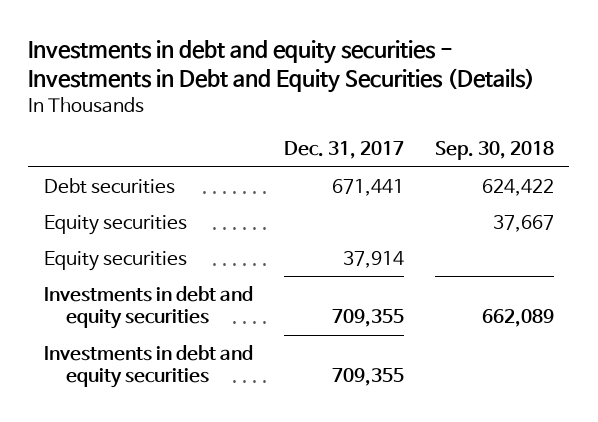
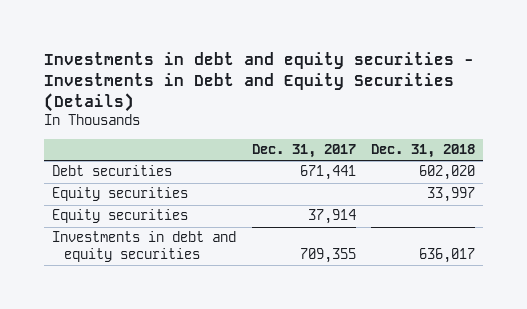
- | Dec. 31, 2017 | Sep. 30, 2018
+ | Dec. 31, 2017 | Dec. 31, 2018
- Investments in debt and equity securities | 709,355 |

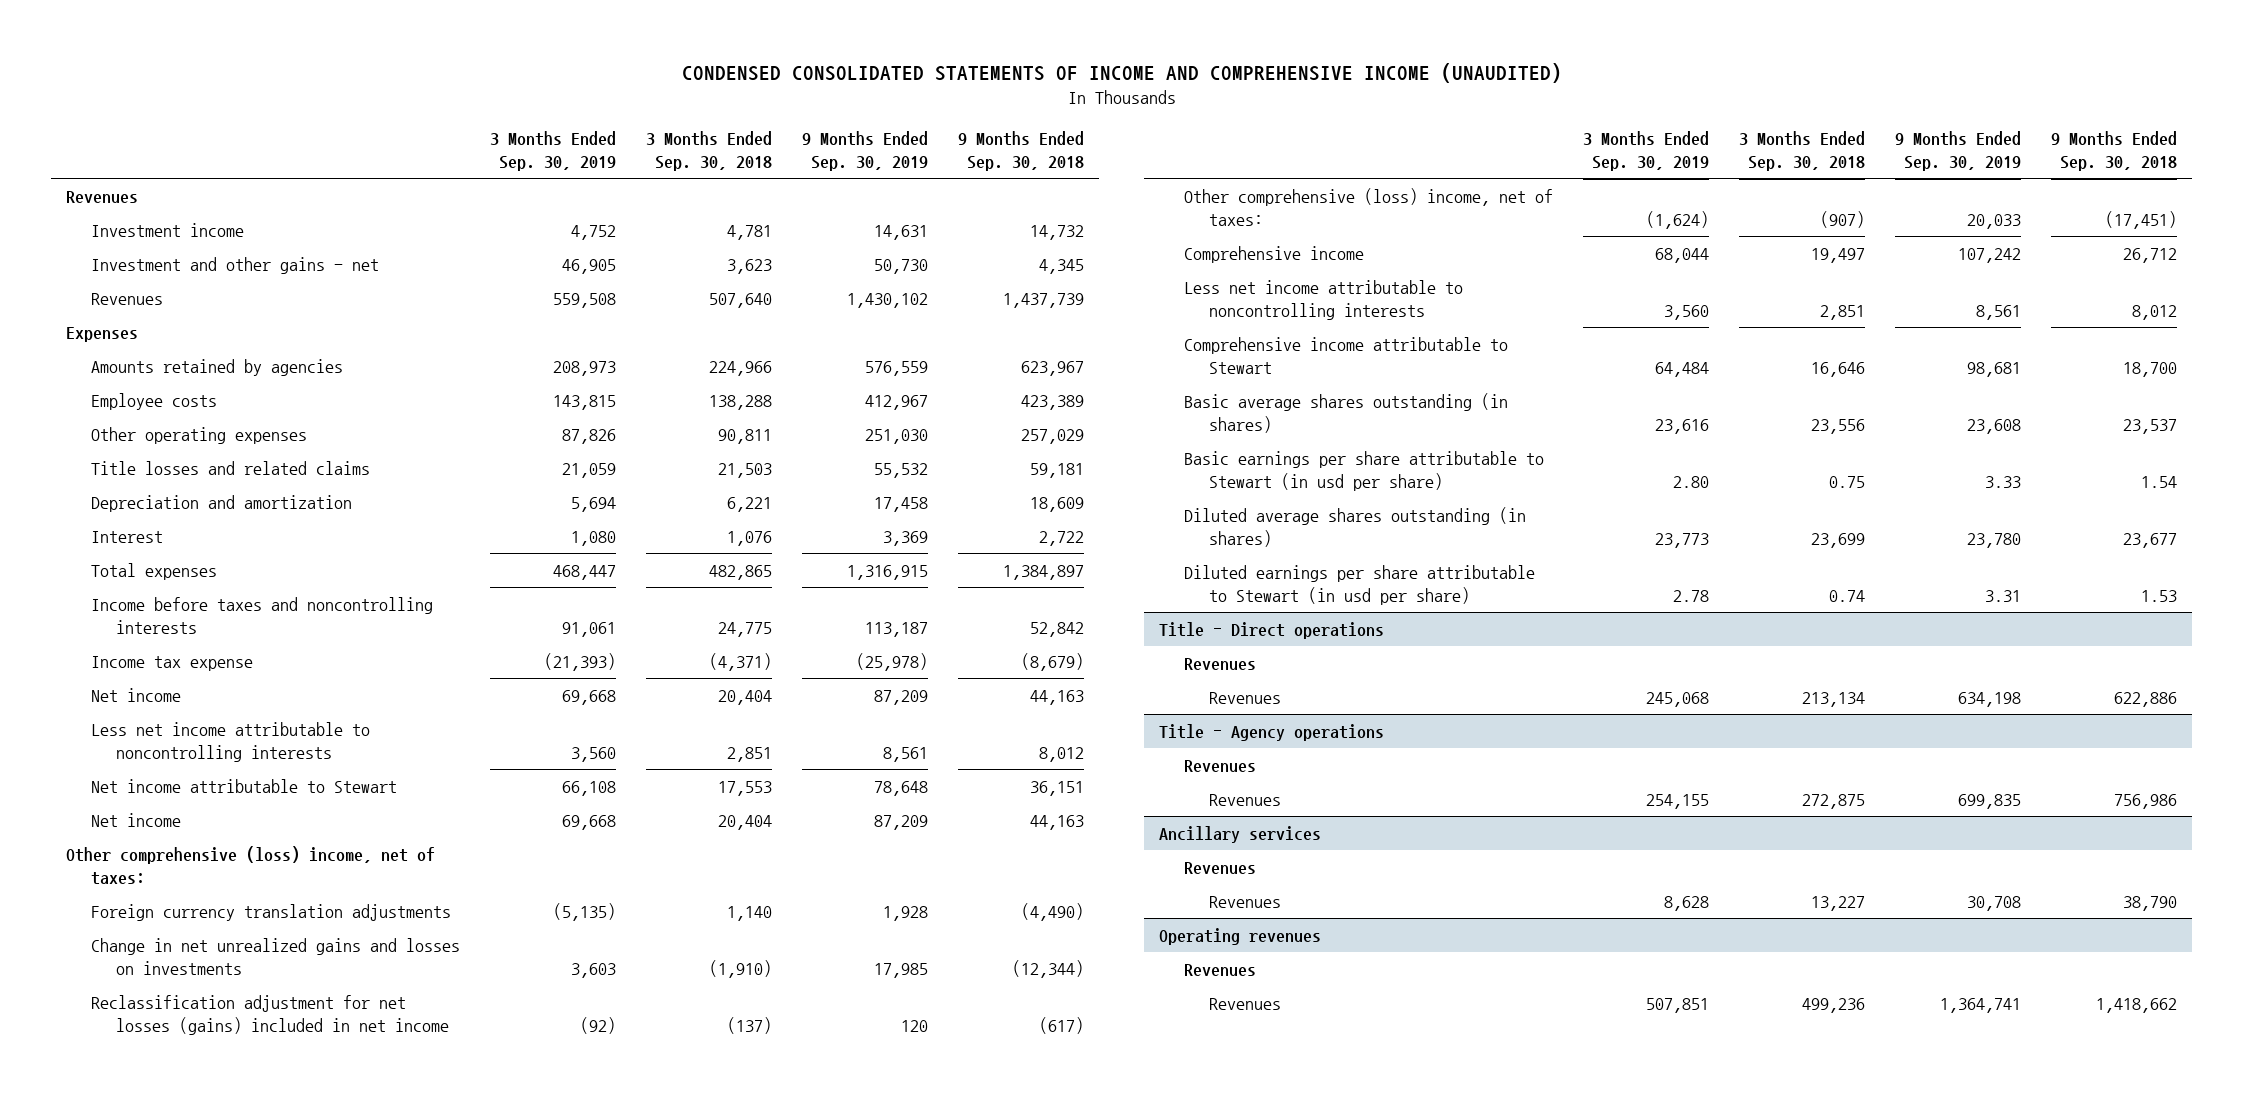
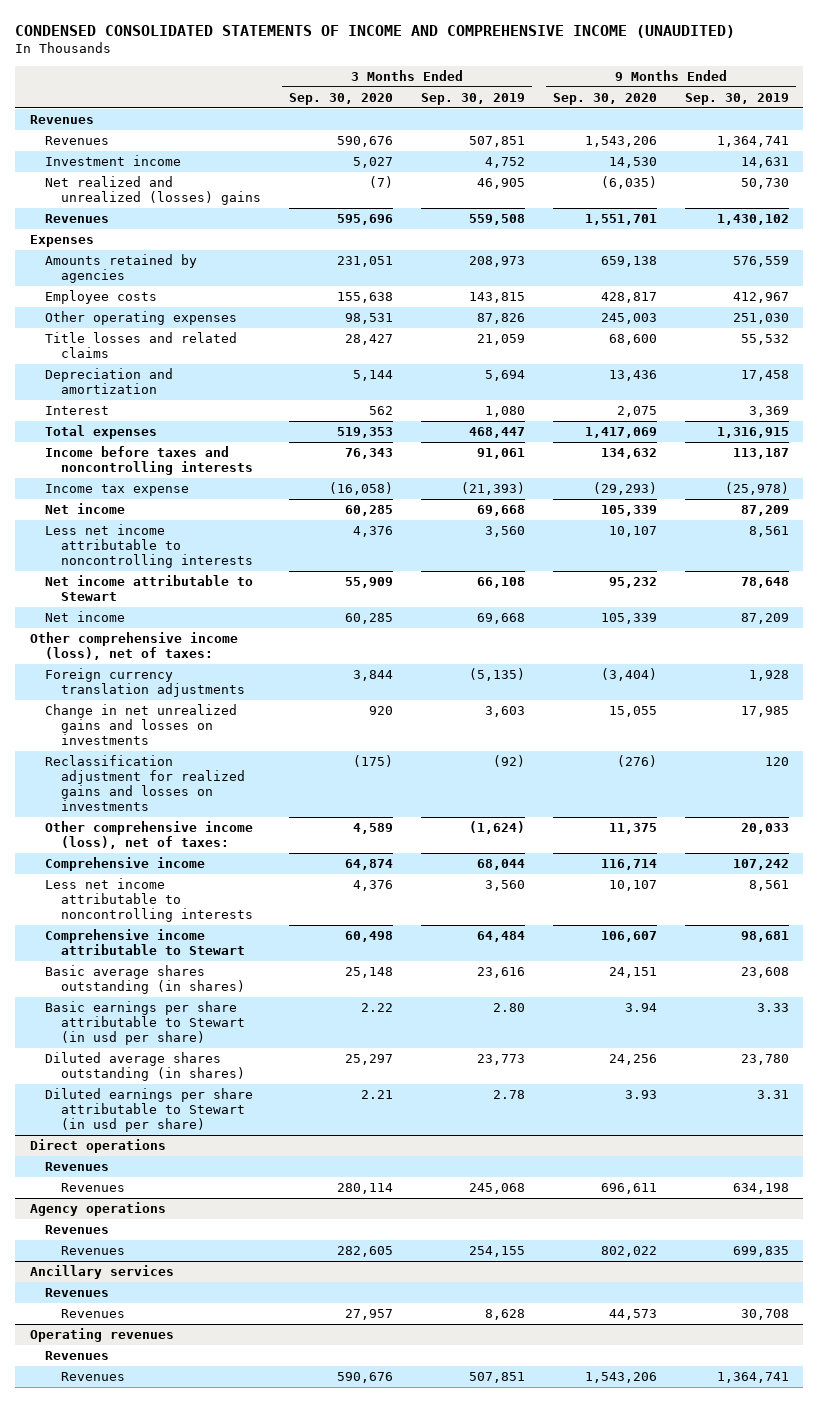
- | 3 Months Ended Sep. 30, 2019 | 3 Months Ended Sep. 30, 2018 | 9 Months Ended Sep. 30, 2019 | 9 Months Ended Sep. 30, 2018
+ | 3 Months Ended Sep. 30, 2020 | 3 Months Ended Sep. 30, 2019 | 9 Months Ended Sep. 30, 2020 | 9 Months Ended Sep. 30, 2019
+ Revenues | 590,676 | 507,851 | 1,543,206 | 1,364,741
- Investment and other gains - net | 46,905 | 3,623 | 50,730 | 4,345
+ Net realized and unrealized (losses) gains | (7) | 46,905 | (6,035) | 50,730
- Other comprehensive (loss) income, net of taxes:
+ Other comprehensive income (loss), net of taxes:
- Reclassification adjustment for net losses (gains) included in net income | (92) | (137) | 120 | (617)
- Other comprehensive (loss) income, net of taxes: | (1,624) | (907) | 20,033 | (17,451)
+ Reclassification adjustment for realized gains and losses on investments | (175) | (92) | (276) | 120
+ Other comprehensive income (loss), net of taxes: | 4,589 | (1,624) | 11,375 | 20,033
- Title - Direct operations
+ Direct operations
- Title - Agency operations
+ Agency operations

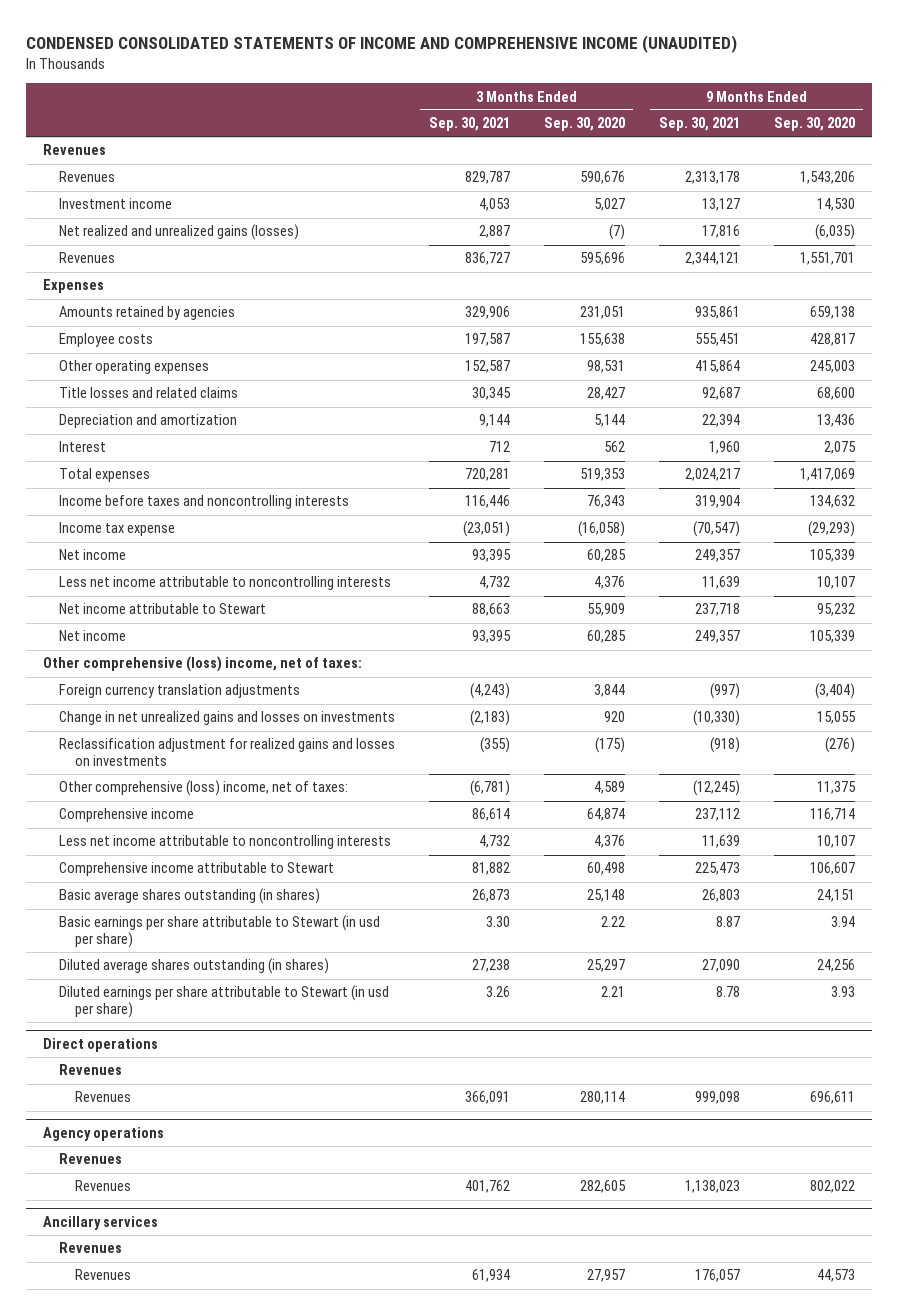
- | 3 Months Ended Sep. 30, 2020 | 3 Months Ended Sep. 30, 2019 | 9 Months Ended Sep. 30, 2020 | 9 Months Ended Sep. 30, 2019
+ | 3 Months Ended Sep. 30, 2021 | 3 Months Ended Sep. 30, 2020 | 9 Months Ended Sep. 30, 2021 | 9 Months Ended Sep. 30, 2020
- Net realized and unrealized (losses) gains | (7) | 46,905 | (6,035) | 50,730
+ Net realized and unrealized gains (losses) | 2,887 | (7) | 17,816 | (6,035)
- Other comprehensive income (loss), net of taxes:
+ Other comprehensive (loss) income, net of taxes:
- Other comprehensive income (loss), net of taxes: | 4,589 | (1,624) | 11,375 | 20,033
+ Other comprehensive (loss) income, net of taxes: | (6,781) | 4,589 | (12,245) | 11,375
- Operating revenues
- Revenues
- Revenues | 590,676 | 507,851 | 1,543,206 | 1,364,741

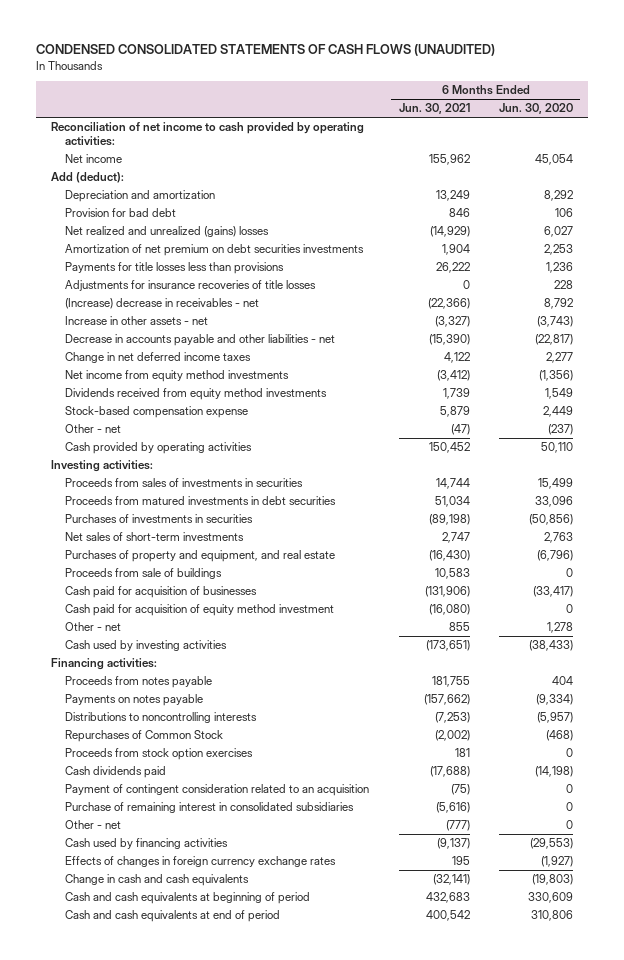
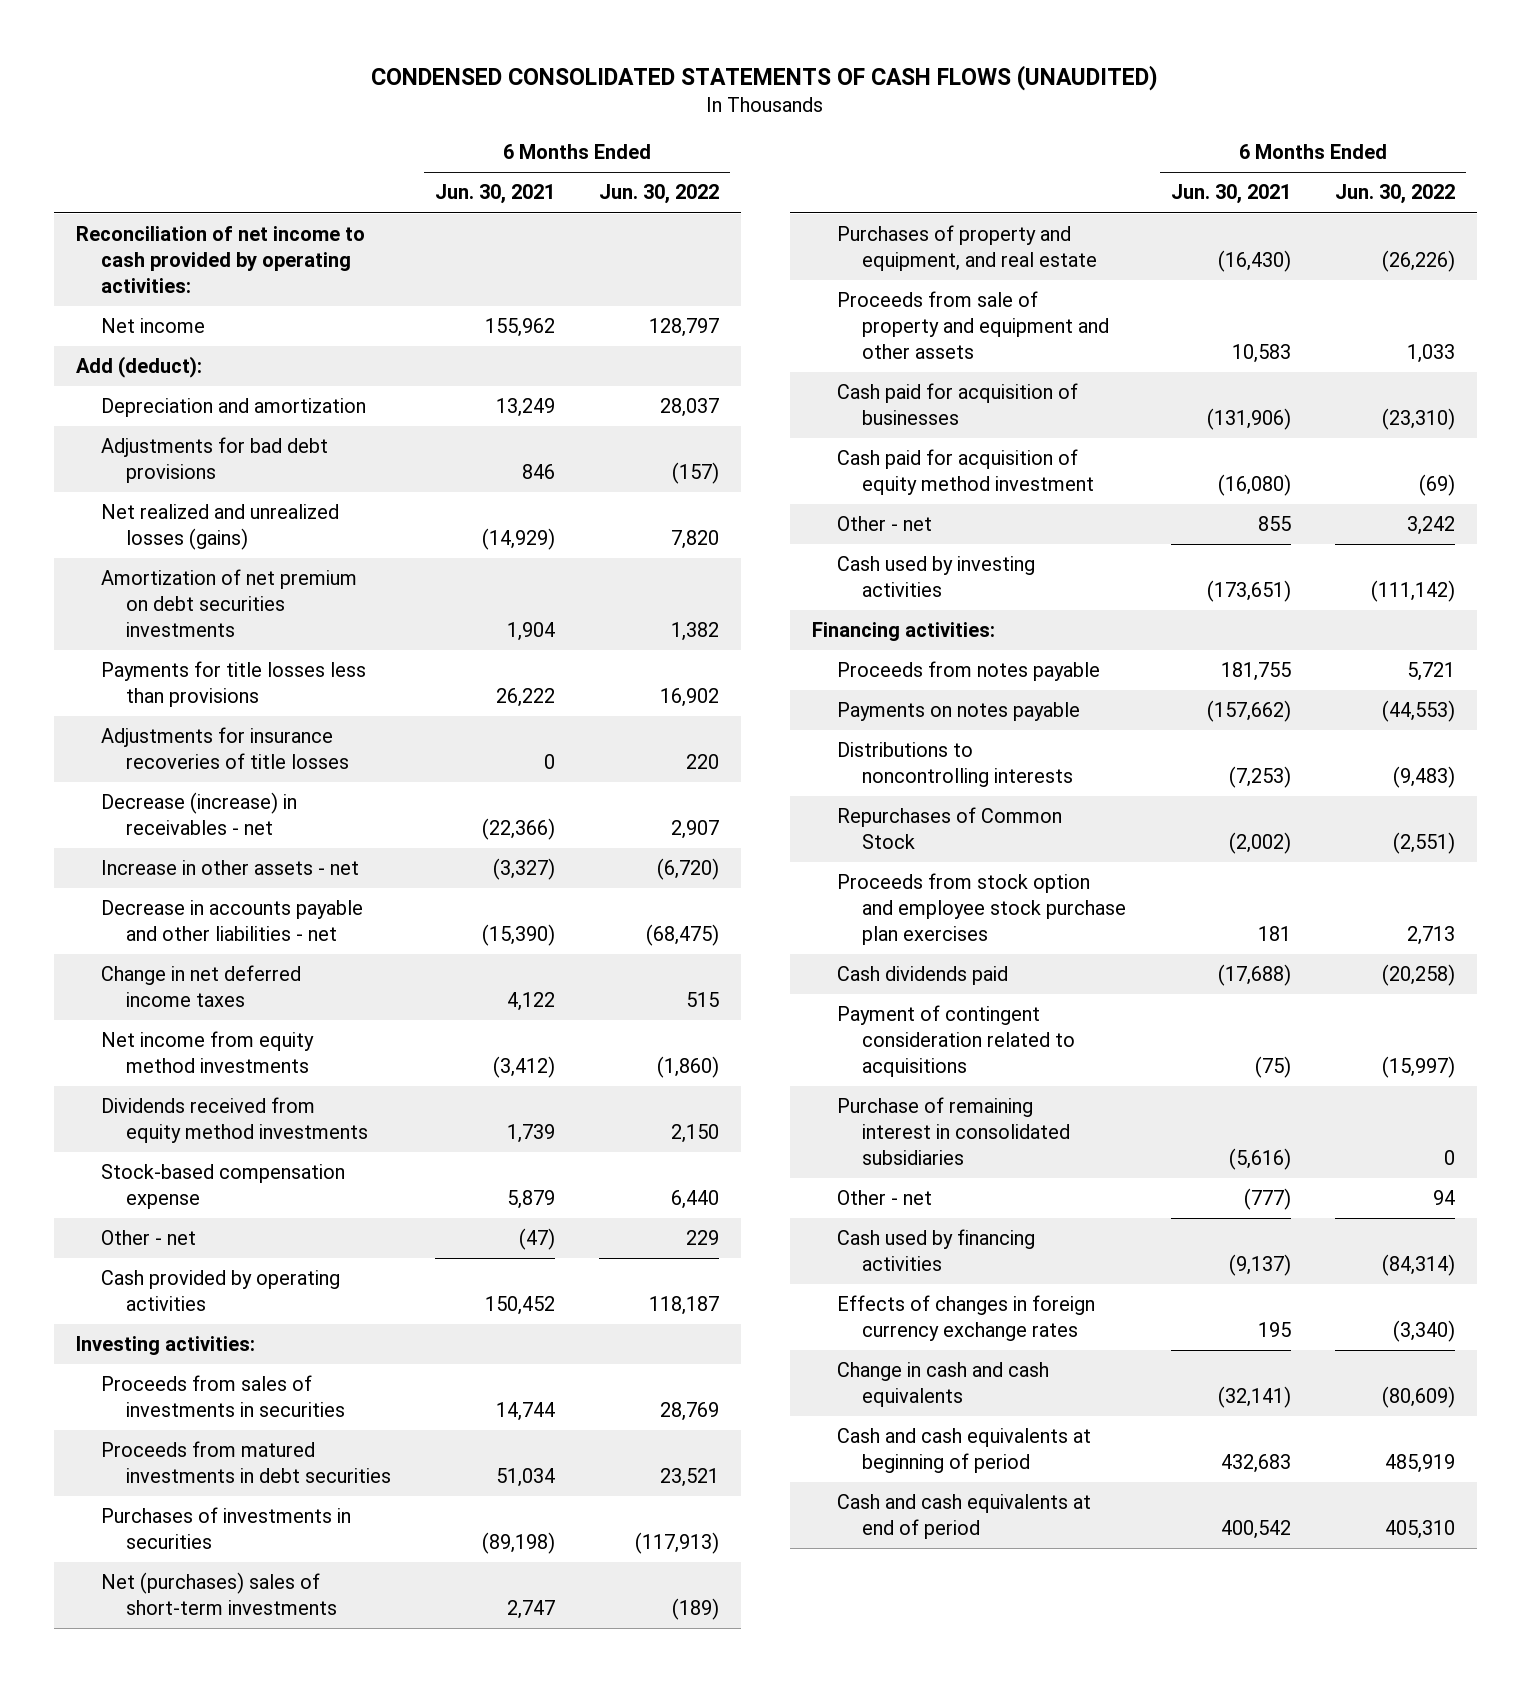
- | 6 Months Ended Jun. 30, 2021 | 6 Months Ended Jun. 30, 2020
+ | 6 Months Ended Jun. 30, 2021 | 6 Months Ended Jun. 30, 2022
- Provision for bad debt | 846 | 106
- Net realized and unrealized (gains) losses | (14,929) | 6,027
+ Adjustments for bad debt provisions | 846 | (157)
+ Net realized and unrealized losses (gains) | (14,929) | 7,820
- (Increase) decrease in receivables - net | (22,366) | 8,792
+ Decrease (increase) in receivables - net | (22,366) | 2,907
- Net sales of short-term investments | 2,747 | 2,763
+ Net (purchases) sales of short-term investments | 2,747 | (189)
- Proceeds from sale of buildings | 10,583 | 0
+ Proceeds from sale of property and equipment and other assets | 10,583 | 1,033
- Proceeds from stock option exercises | 181 | 0
+ Proceeds from stock option and employee stock purchase plan exercises | 181 | 2,713
- Payment of contingent consideration related to an acquisition | (75) | 0
+ Payment of contingent consideration related to acquisitions | (75) | (15,997)

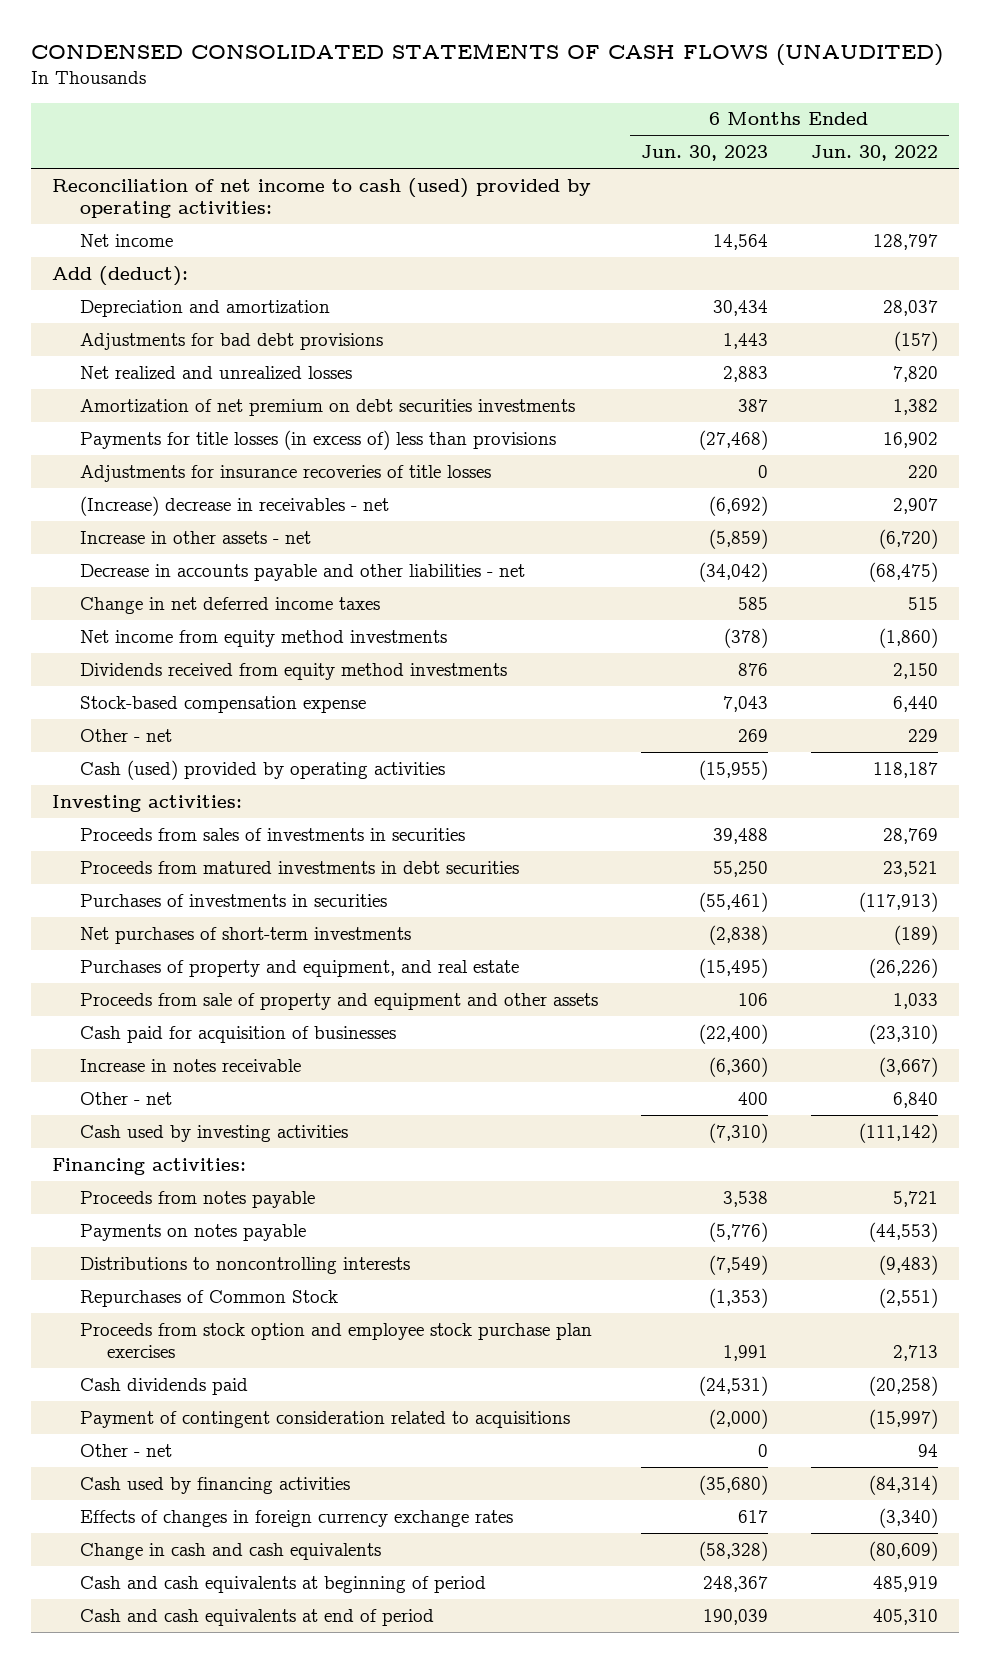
- | 6 Months Ended Jun. 30, 2021 | 6 Months Ended Jun. 30, 2022
+ | 6 Months Ended Jun. 30, 2023 | 6 Months Ended Jun. 30, 2022
- Reconciliation of net income to cash provided by operating activities:
+ Reconciliation of net income to cash (used) provided by operating activities:
- Net realized and unrealized losses (gains) | (14,929) | 7,820
+ Net realized and unrealized losses | 2,883 | 7,820
- Payments for title losses less than provisions | 26,222 | 16,902
+ Payments for title losses (in excess of) less than provisions | (27,468) | 16,902
- Decrease (increase) in receivables - net | (22,366) | 2,907
+ (Increase) decrease in receivables - net | (6,692) | 2,907
- Cash provided by operating activities | 150,452 | 118,187
+ Cash (used) provided by operating activities | (15,955) | 118,187
- Net (purchases) sales of short-term investments | 2,747 | (189)
+ Net purchases of short-term investments | (2,838) | (189)
- Cash paid for acquisition of equity method investment | (16,080) | (69)
- Other - net | 855 | 3,242
+ Increase in notes receivable | (6,360) | (3,667)
+ Other - net | 400 | 6,840
- Purchase of remaining interest in consolidated subsidiaries | (5,616) | 0

